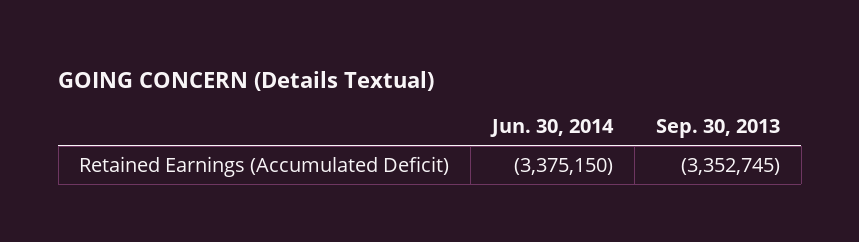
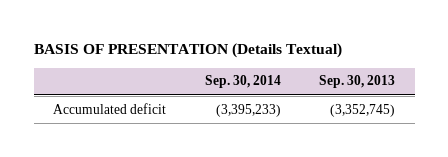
- GOING CONCERN (Details Textual)
+ BASIS OF PRESENTATION (Details Textual)
- | Jun. 30, 2014 | Sep. 30, 2013
+ | Sep. 30, 2014 | Sep. 30, 2013
- Retained Earnings (Accumulated Deficit) | (3,375,150) | (3,352,745)
+ Accumulated deficit | (3,395,233) | (3,352,745)

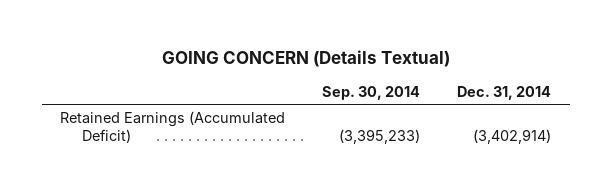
- BASIS OF PRESENTATION (Details Textual)
+ GOING CONCERN (Details Textual)
- | Sep. 30, 2014 | Sep. 30, 2013
+ | Sep. 30, 2014 | Dec. 31, 2014
- Accumulated deficit | (3,395,233) | (3,352,745)
+ Retained Earnings (Accumulated Deficit) | (3,395,233) | (3,402,914)

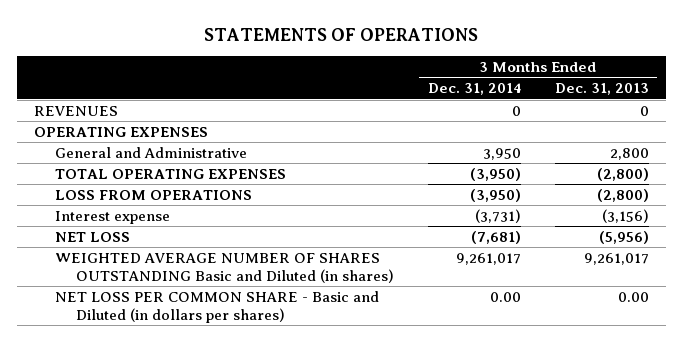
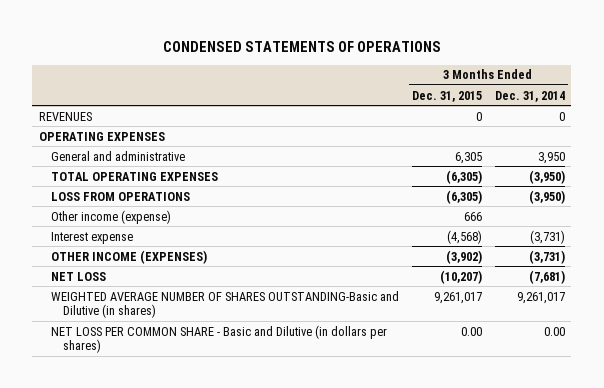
- STATEMENTS OF OPERATIONS
+ CONDENSED STATEMENTS OF OPERATIONS
- | 3 Months Ended Dec. 31, 2014 | 3 Months Ended Dec. 31, 2013
+ | 3 Months Ended Dec. 31, 2015 | 3 Months Ended Dec. 31, 2014
- General and Administrative | 3,950 | 2,800
+ General and administrative | 6,305 | 3,950
+ Other income (expense) | 666 |
+ OTHER INCOME (EXPENSES) | (3,902) | (3,731)
- WEIGHTED AVERAGE NUMBER OF SHARES OUTSTANDING Basic and Diluted (in shares) | 9,261,017 | 9,261,017
- NET LOSS PER COMMON SHARE - Basic and Diluted (in dollars per shares) | 0.00 | 0.00
+ WEIGHTED AVERAGE NUMBER OF SHARES OUTSTANDING-Basic and Dilutive (in shares) | 9,261,017 | 9,261,017
+ NET LOSS PER COMMON SHARE - Basic and Dilutive (in dollars per shares) | 0.00 | 0.00

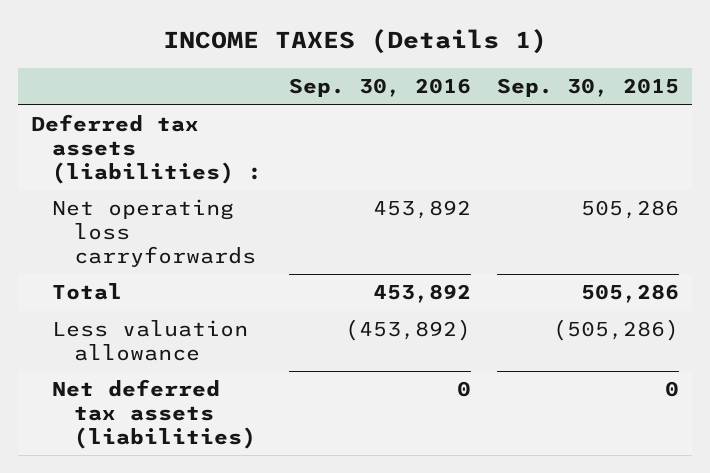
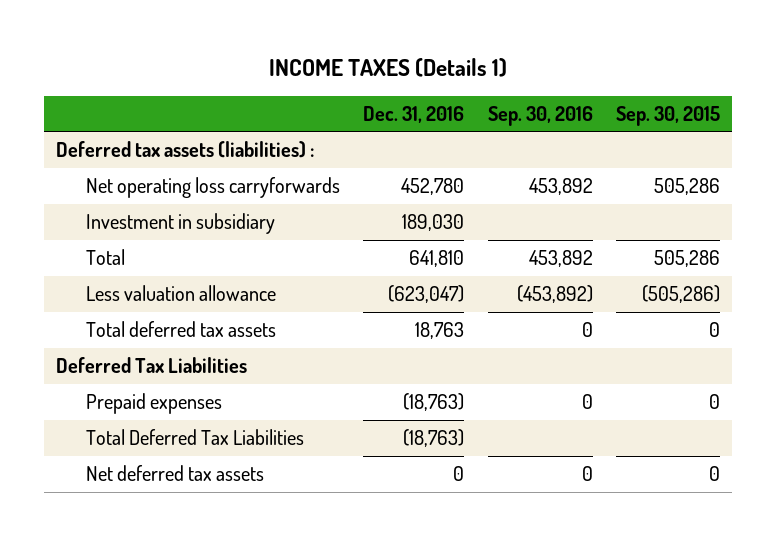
- | Sep. 30, 2016 | Sep. 30, 2015
+ | Dec. 31, 2016 | Sep. 30, 2016 | Sep. 30, 2015
+ Investment in subsidiary | 189,030 | |
- Net deferred tax assets (liabilities) | 0 | 0
+ Total deferred tax assets | 18,763 | 0 | 0
+ Deferred Tax Liabilities
+ Prepaid expenses | (18,763) | 0 | 0
+ Total Deferred Tax Liabilities | (18,763) | |
+ Net deferred tax assets | 0 | 0 | 0

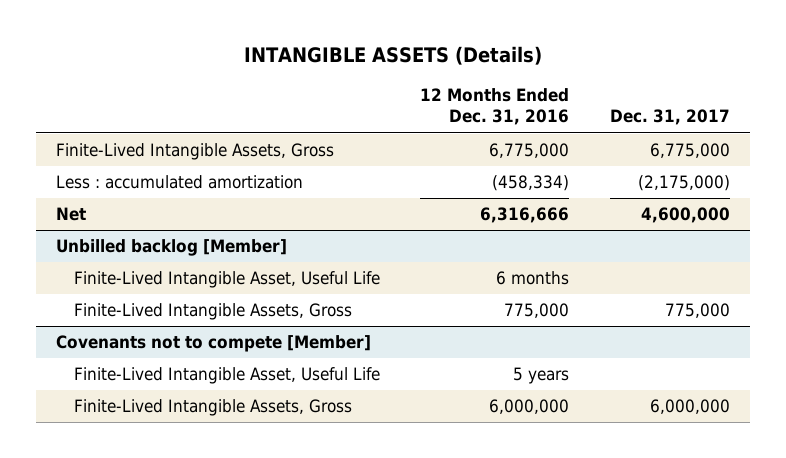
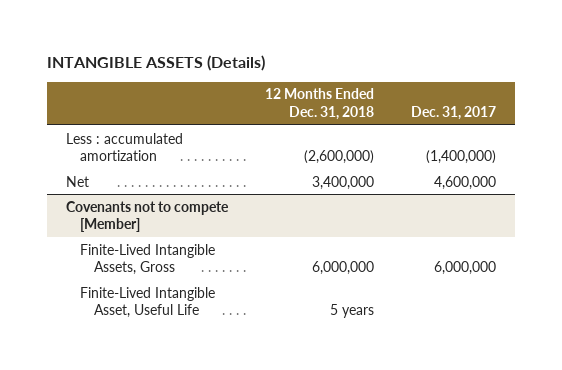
- | 12 Months Ended Dec. 31, 2016 | Dec. 31, 2017
+ | 12 Months Ended Dec. 31, 2018 | Dec. 31, 2017
- Finite-Lived Intangible Assets, Gross | 6,775,000 | 6,775,000
- Less : accumulated amortization | (458,334) | (2,175,000)
+ Less : accumulated amortization | (2,600,000) | (1,400,000)
- Unbilled backlog [Member]
- Finite-Lived Intangible Asset, Useful Life | 6 months |
- Finite-Lived Intangible Assets, Gross | 775,000 | 775,000
@ Covenants not to compete [Member]
moved down: Finite-Lived Intangible Asset, Useful Life | 5 years |

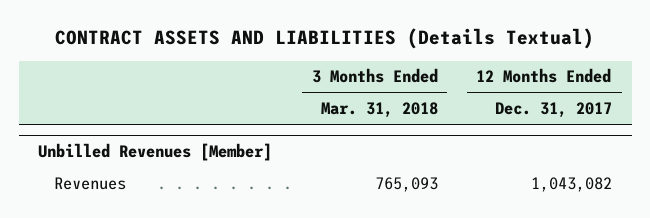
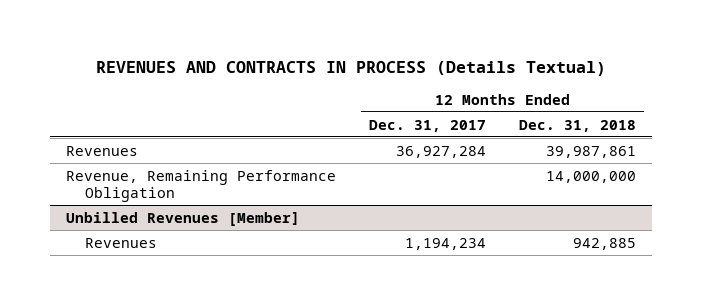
- CONTRACT ASSETS AND LIABILITIES (Details Textual)
+ REVENUES AND CONTRACTS IN PROCESS (Details Textual)
- | 3 Months Ended Mar. 31, 2018 | 12 Months Ended Dec. 31, 2017
+ | 12 Months Ended Dec. 31, 2017 | 12 Months Ended Dec. 31, 2018
+ Revenues | 36,927,284 | 39,987,861
+ Revenue, Remaining Performance Obligation | | 14,000,000
@ Unbilled Revenues [Member]
- Revenues | 765,093 | 1,043,082
+ Revenues | 1,194,234 | 942,885

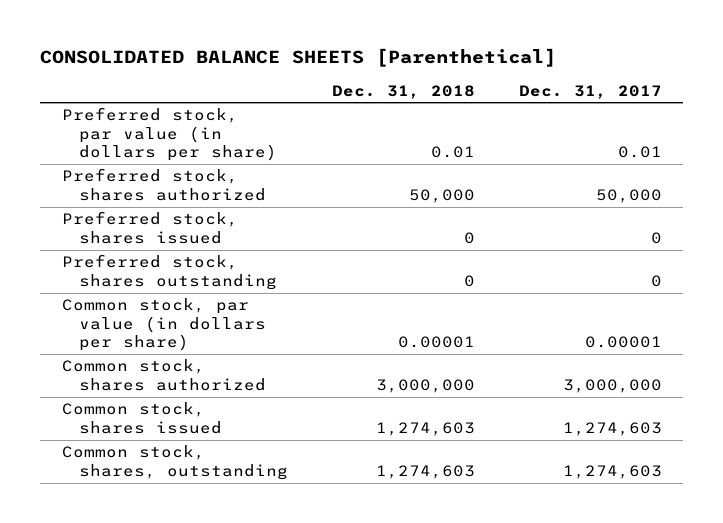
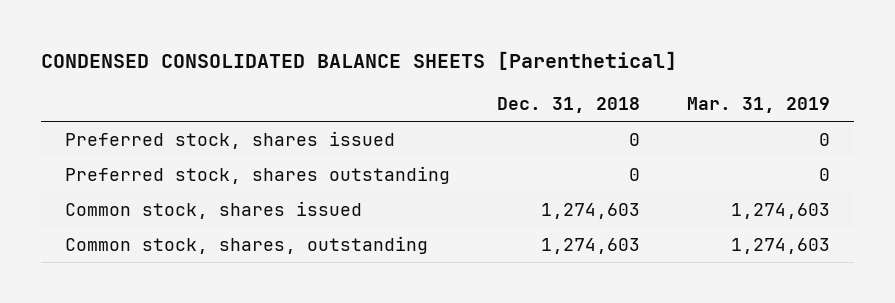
- CONSOLIDATED BALANCE SHEETS [Parenthetical]
+ CONDENSED CONSOLIDATED BALANCE SHEETS [Parenthetical]
- | Dec. 31, 2018 | Dec. 31, 2017
+ | Dec. 31, 2018 | Mar. 31, 2019
- Preferred stock, par value (in dollars per share) | 0.01 | 0.01
- Preferred stock, shares authorized | 50,000 | 50,000
- Common stock, par value (in dollars per share) | 0.00001 | 0.00001
- Common stock, shares authorized | 3,000,000 | 3,000,000

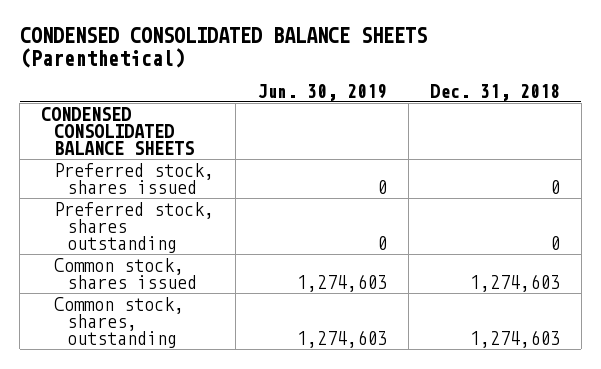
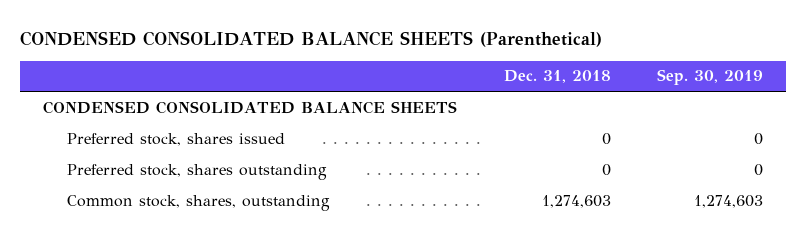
- | Jun. 30, 2019 | Dec. 31, 2018
+ | Dec. 31, 2018 | Sep. 30, 2019
- Common stock, shares issued | 1,274,603 | 1,274,603

